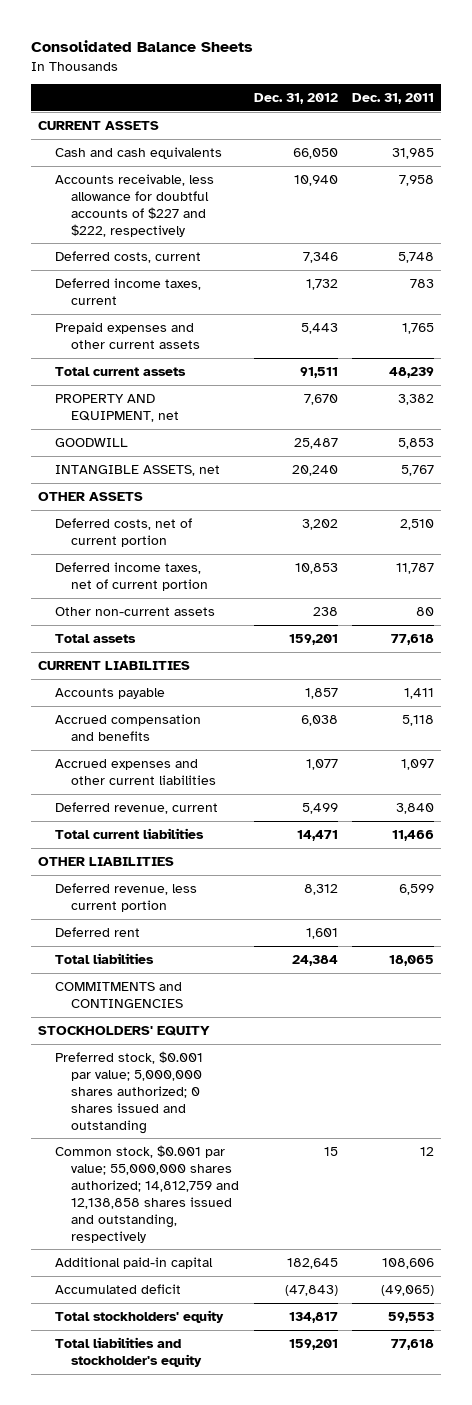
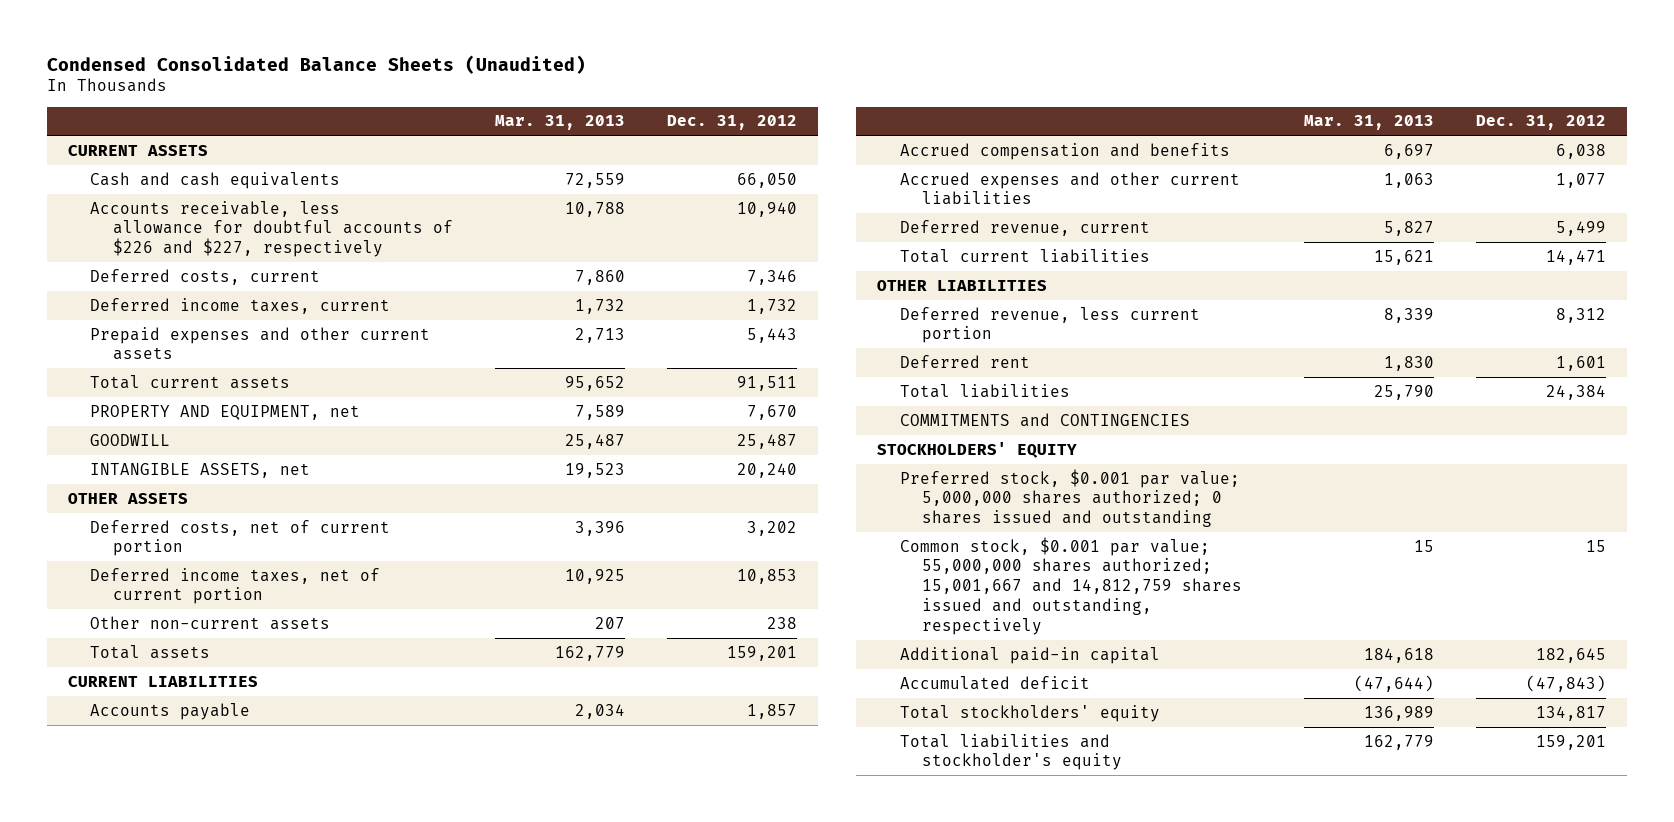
- Consolidated Balance Sheets
+ Condensed Consolidated Balance Sheets (Unaudited)
- | Dec. 31, 2012 | Dec. 31, 2011
+ | Mar. 31, 2013 | Dec. 31, 2012
- Accounts receivable, less allowance for doubtful accounts of $227 and $222, respectively | 10,940 | 7,958
+ Accounts receivable, less allowance for doubtful accounts of $226 and $227, respectively | 10,788 | 10,940
- Common stock, $0.001 par value; 55,000,000 shares authorized; 14,812,759 and 12,138,858 shares issued and outstanding, respectively | 15 | 12
+ Common stock, $0.001 par value; 55,000,000 shares authorized; 15,001,667 and 14,812,759 shares issued and outstanding, respectively | 15 | 15

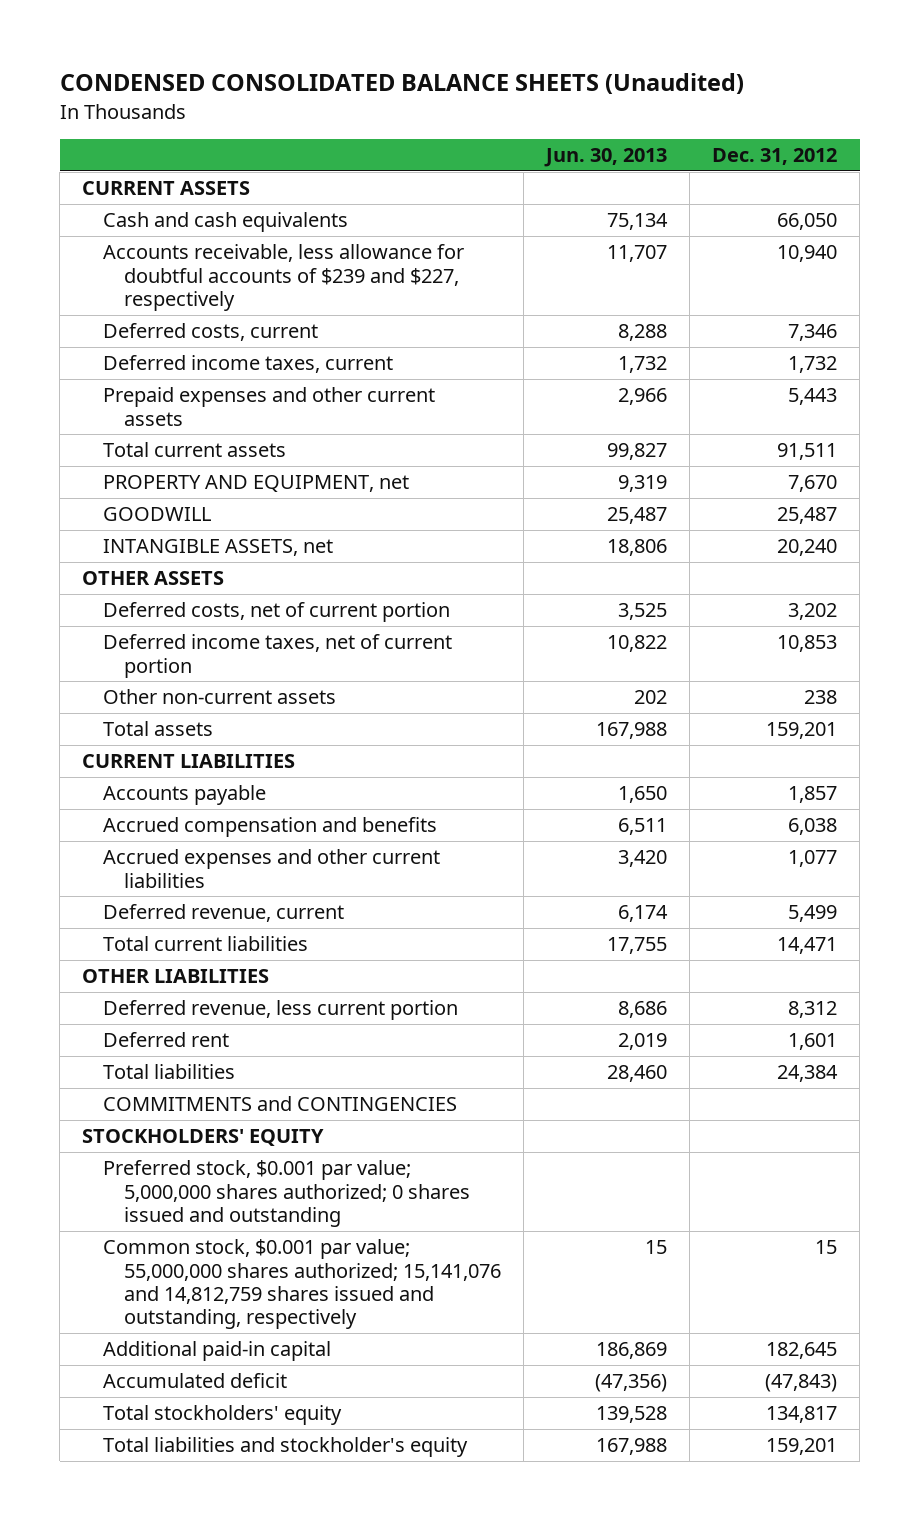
- Condensed Consolidated Balance Sheets (Unaudited)
+ CONDENSED CONSOLIDATED BALANCE SHEETS (Unaudited)
- | Mar. 31, 2013 | Dec. 31, 2012
+ | Jun. 30, 2013 | Dec. 31, 2012
- Accounts receivable, less allowance for doubtful accounts of $226 and $227, respectively | 10,788 | 10,940
+ Accounts receivable, less allowance for doubtful accounts of $239 and $227, respectively | 11,707 | 10,940
- Common stock, $0.001 par value; 55,000,000 shares authorized; 15,001,667 and 14,812,759 shares issued and outstanding, respectively | 15 | 15
+ Common stock, $0.001 par value; 55,000,000 shares authorized; 15,141,076 and 14,812,759 shares issued and outstanding, respectively | 15 | 15

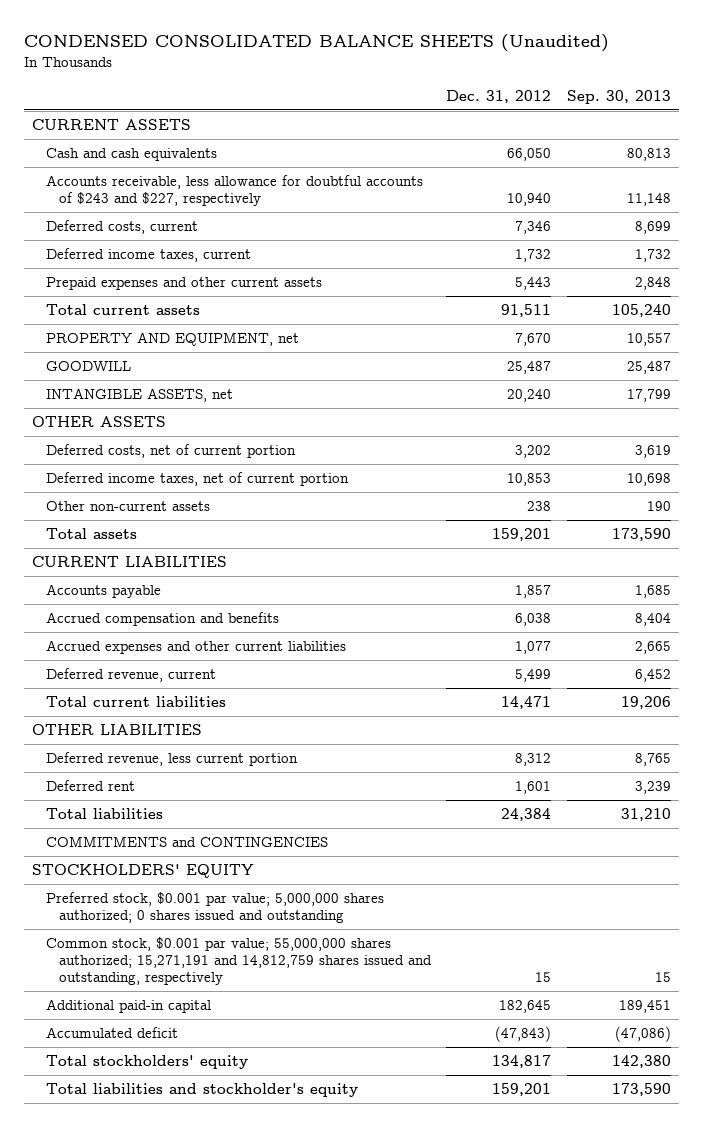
- | Jun. 30, 2013 | Dec. 31, 2012
+ | Dec. 31, 2012 | Sep. 30, 2013
- Accounts receivable, less allowance for doubtful accounts of $239 and $227, respectively | 11,707 | 10,940
+ Accounts receivable, less allowance for doubtful accounts of $243 and $227, respectively | 10,940 | 11,148
- Common stock, $0.001 par value; 55,000,000 shares authorized; 15,141,076 and 14,812,759 shares issued and outstanding, respectively | 15 | 15
+ Common stock, $0.001 par value; 55,000,000 shares authorized; 15,271,191 and 14,812,759 shares issued and outstanding, respectively | 15 | 15

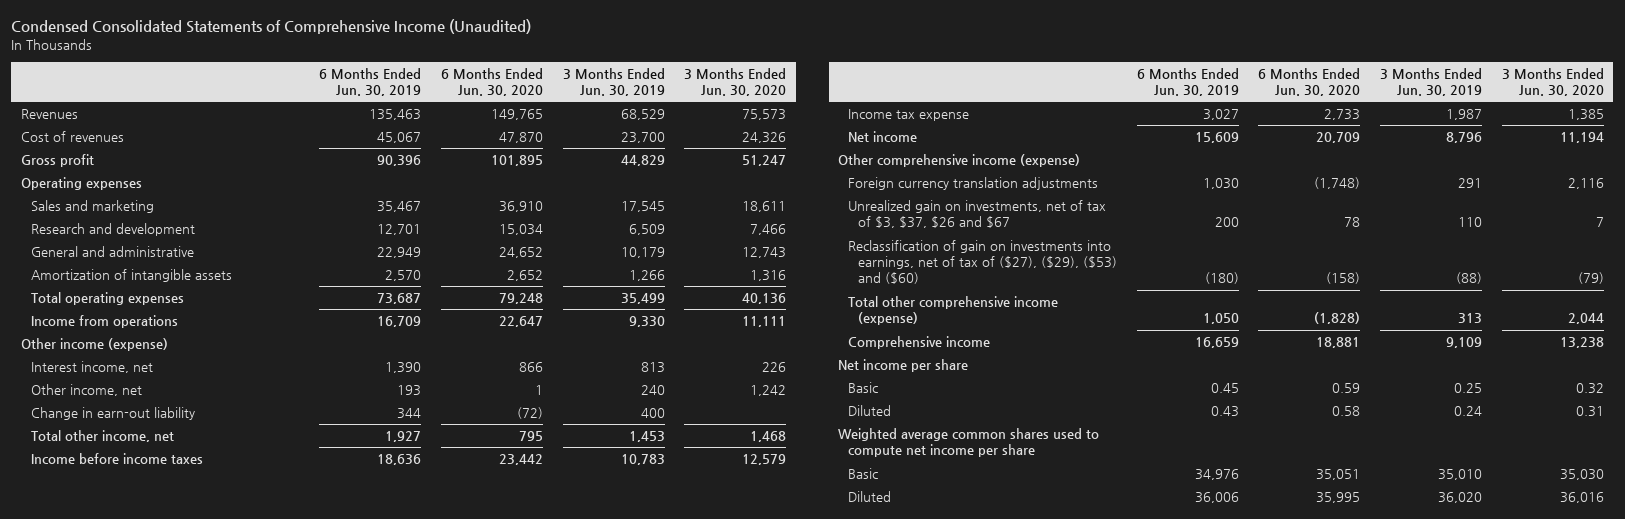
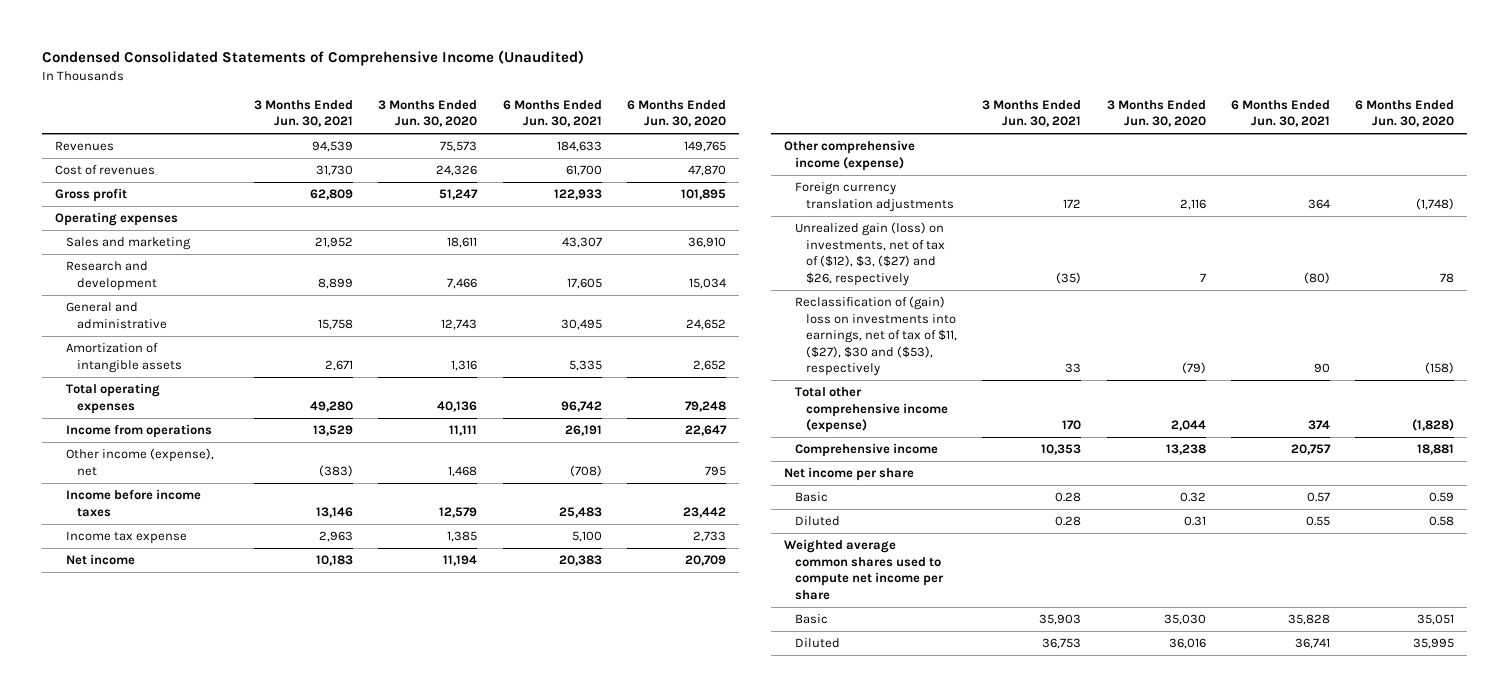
- | 6 Months Ended Jun. 30, 2019 | 6 Months Ended Jun. 30, 2020 | 3 Months Ended Jun. 30, 2019 | 3 Months Ended Jun. 30, 2020
+ | 3 Months Ended Jun. 30, 2021 | 3 Months Ended Jun. 30, 2020 | 6 Months Ended Jun. 30, 2021 | 6 Months Ended Jun. 30, 2020
- Other income (expense)
- Interest income, net | 1,390 | 866 | 813 | 226
- Other income, net | 193 | 1 | 240 | 1,242
- Change in earn-out liability | 344 | (72) | 400 |
- Total other income, net | 1,927 | 795 | 1,453 | 1,468
+ Other income (expense), net | (383) | 1,468 | (708) | 795
- Unrealized gain on investments, net of tax of $3, $37, $26 and $67 | 200 | 78 | 110 | 7
- Reclassification of gain on investments into earnings, net of tax of ($27), ($29), ($53) and ($60) | (180) | (158) | (88) | (79)
+ Unrealized gain (loss) on investments, net of tax of ($12), $3, ($27) and $26, respectively | (35) | 7 | (80) | 78
+ Reclassification of (gain) loss on investments into earnings, net of tax of $11, ($27), $30 and ($53), respectively | 33 | (79) | 90 | (158)

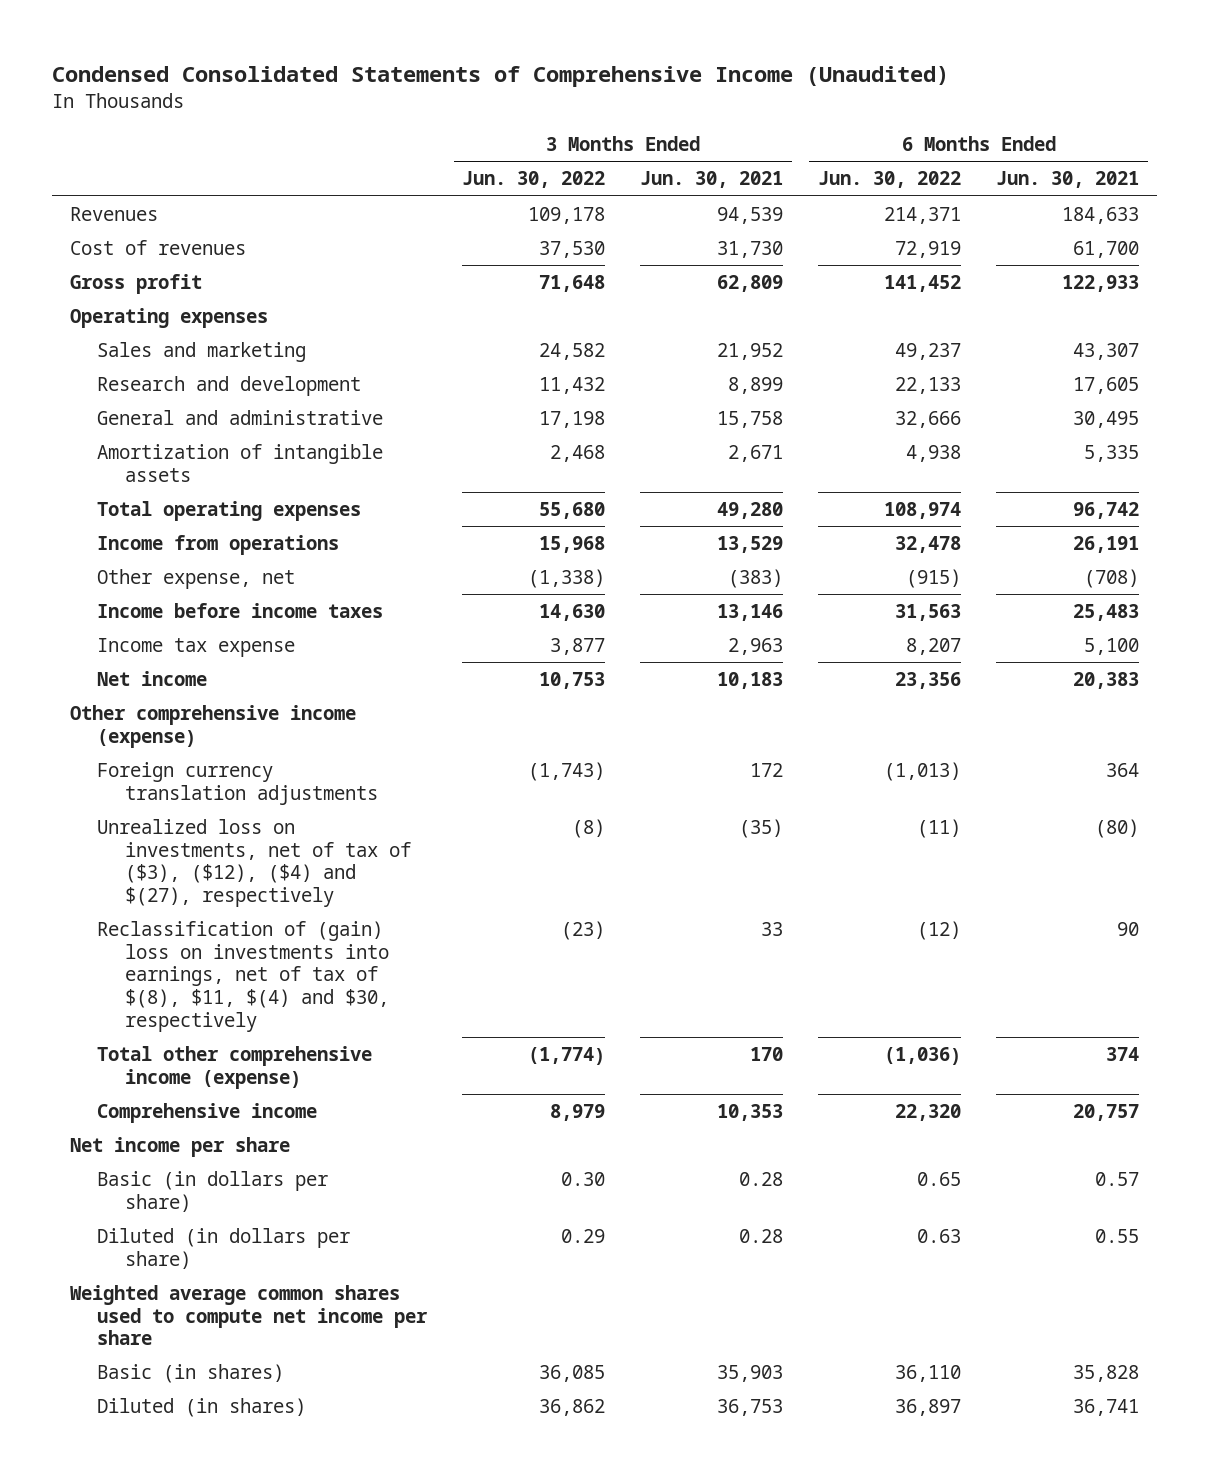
- | 3 Months Ended Jun. 30, 2021 | 3 Months Ended Jun. 30, 2020 | 6 Months Ended Jun. 30, 2021 | 6 Months Ended Jun. 30, 2020
+ | 3 Months Ended Jun. 30, 2022 | 3 Months Ended Jun. 30, 2021 | 6 Months Ended Jun. 30, 2022 | 6 Months Ended Jun. 30, 2021
- Other income (expense), net | (383) | 1,468 | (708) | 795
+ Other expense, net | (1,338) | (383) | (915) | (708)
- Unrealized gain (loss) on investments, net of tax of ($12), $3, ($27) and $26, respectively | (35) | 7 | (80) | 78
- Reclassification of (gain) loss on investments into earnings, net of tax of $11, ($27), $30 and ($53), respectively | 33 | (79) | 90 | (158)
+ Unrealized loss on investments, net of tax of ($3), ($12), ($4) and $(27), respectively | (8) | (35) | (11) | (80)
+ Reclassification of (gain) loss on investments into earnings, net of tax of $(8), $11, $(4) and $30, respectively | (23) | 33 | (12) | 90
- Basic | 0.28 | 0.32 | 0.57 | 0.59
- Diluted | 0.28 | 0.31 | 0.55 | 0.58
+ Basic (in dollars per share) | 0.30 | 0.28 | 0.65 | 0.57
+ Diluted (in dollars per share) | 0.29 | 0.28 | 0.63 | 0.55
- Basic | 35,903 | 35,030 | 35,828 | 35,051
- Diluted | 36,753 | 36,016 | 36,741 | 35,995
+ Basic (in shares) | 36,085 | 35,903 | 36,110 | 35,828
+ Diluted (in shares) | 36,862 | 36,753 | 36,897 | 36,741

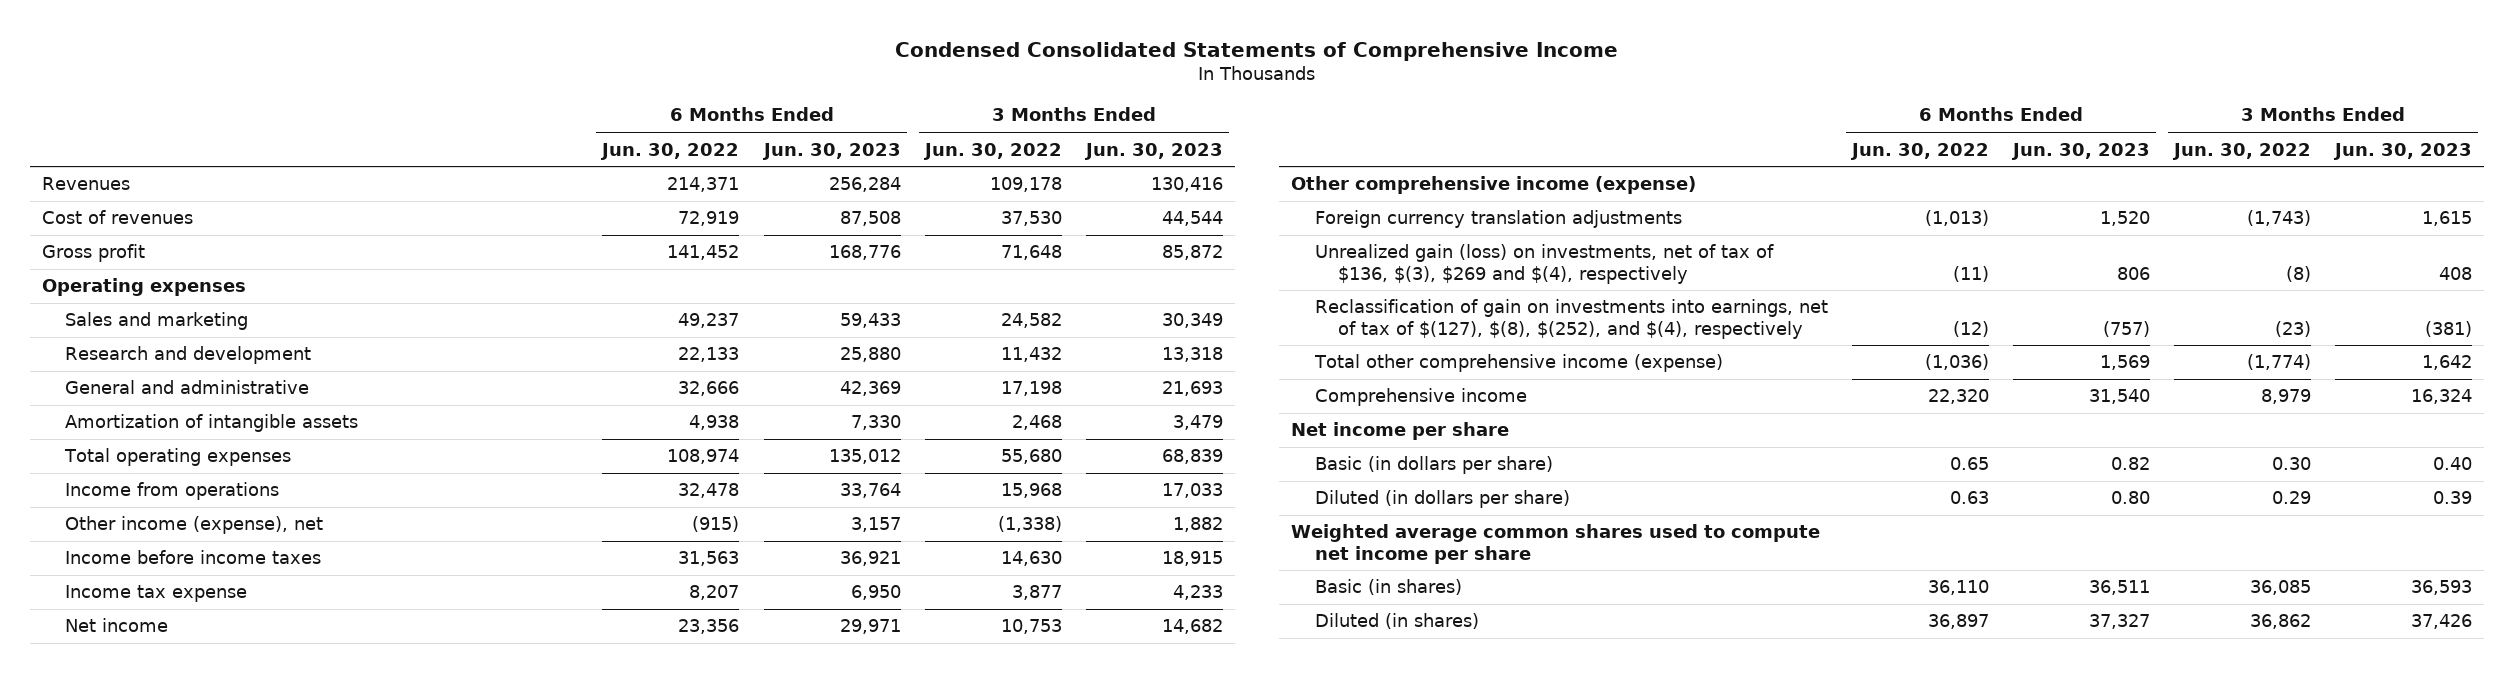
- Condensed Consolidated Statements of Comprehensive Income (Unaudited)
+ Condensed Consolidated Statements of Comprehensive Income
- | 3 Months Ended Jun. 30, 2022 | 3 Months Ended Jun. 30, 2021 | 6 Months Ended Jun. 30, 2022 | 6 Months Ended Jun. 30, 2021
+ | 6 Months Ended Jun. 30, 2022 | 6 Months Ended Jun. 30, 2023 | 3 Months Ended Jun. 30, 2022 | 3 Months Ended Jun. 30, 2023
- Other expense, net | (1,338) | (383) | (915) | (708)
+ Other income (expense), net | (915) | 3,157 | (1,338) | 1,882
- Unrealized loss on investments, net of tax of ($3), ($12), ($4) and $(27), respectively | (8) | (35) | (11) | (80)
- Reclassification of (gain) loss on investments into earnings, net of tax of $(8), $11, $(4) and $30, respectively | (23) | 33 | (12) | 90
+ Unrealized gain (loss) on investments, net of tax of $136, $(3), $269 and $(4), respectively | (11) | 806 | (8) | 408
+ Reclassification of gain on investments into earnings, net of tax of $(127), $(8), $(252), and $(4), respectively | (12) | (757) | (23) | (381)

